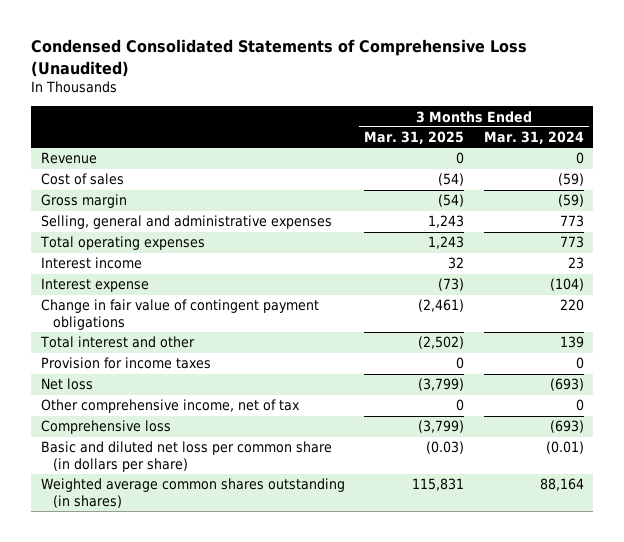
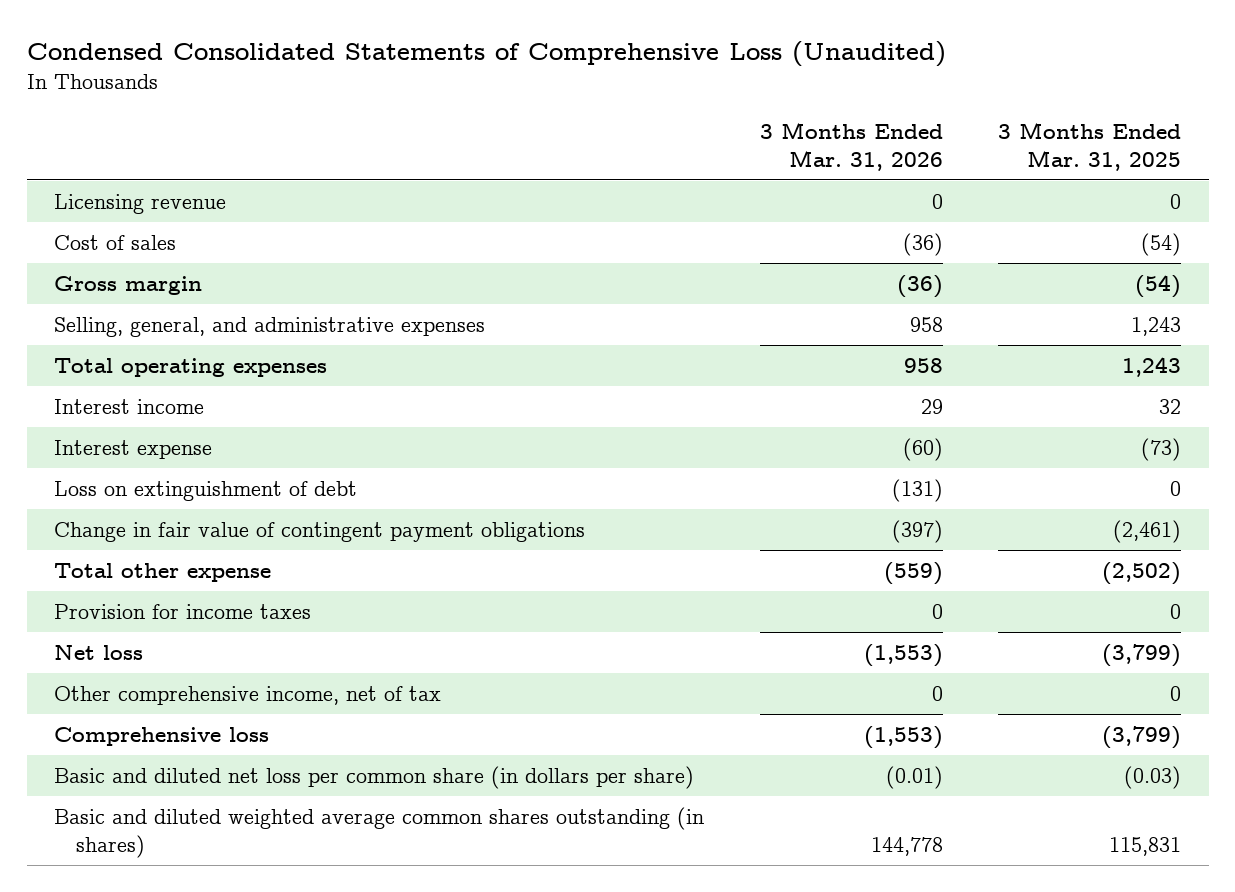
- | 3 Months Ended Mar. 31, 2025 | 3 Months Ended Mar. 31, 2024
+ | 3 Months Ended Mar. 31, 2026 | 3 Months Ended Mar. 31, 2025
- Revenue | 0 | 0
+ Licensing revenue | 0 | 0
- Selling, general and administrative expenses | 1,243 | 773
+ Selling, general, and administrative expenses | 958 | 1,243
+ Loss on extinguishment of debt | (131) | 0
- Total interest and other | (2,502) | 139
+ Total other expense | (559) | (2,502)
- Weighted average common shares outstanding (in shares) | 115,831 | 88,164
+ Basic and diluted weighted average common shares outstanding (in shares) | 144,778 | 115,831

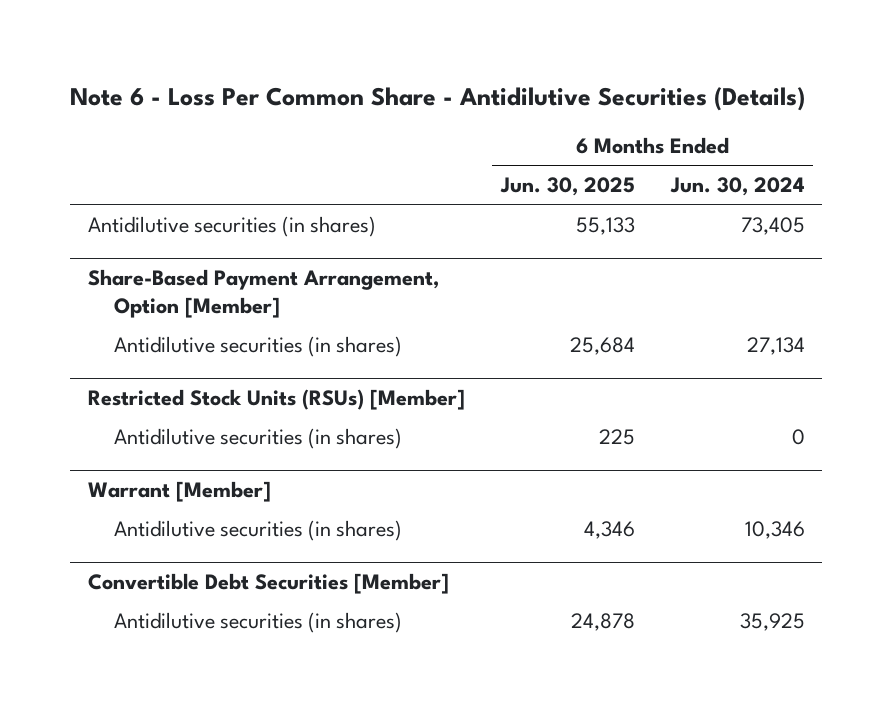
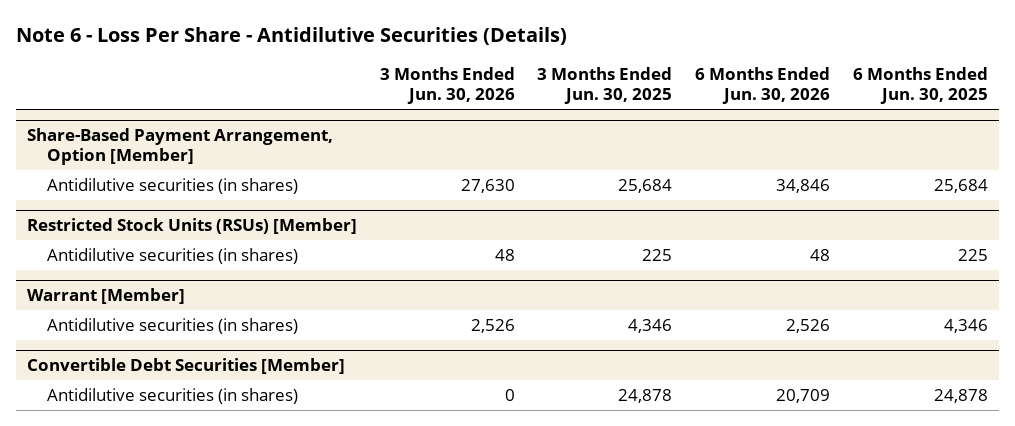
- Note 6 - Loss Per Common Share - Antidilutive Securities (Details)
+ Note 6 - Loss Per Share - Antidilutive Securities (Details)
- | 6 Months Ended Jun. 30, 2025 | 6 Months Ended Jun. 30, 2024
+ | 3 Months Ended Jun. 30, 2026 | 3 Months Ended Jun. 30, 2025 | 6 Months Ended Jun. 30, 2026 | 6 Months Ended Jun. 30, 2025
- Antidilutive securities (in shares) | 55,133 | 73,405

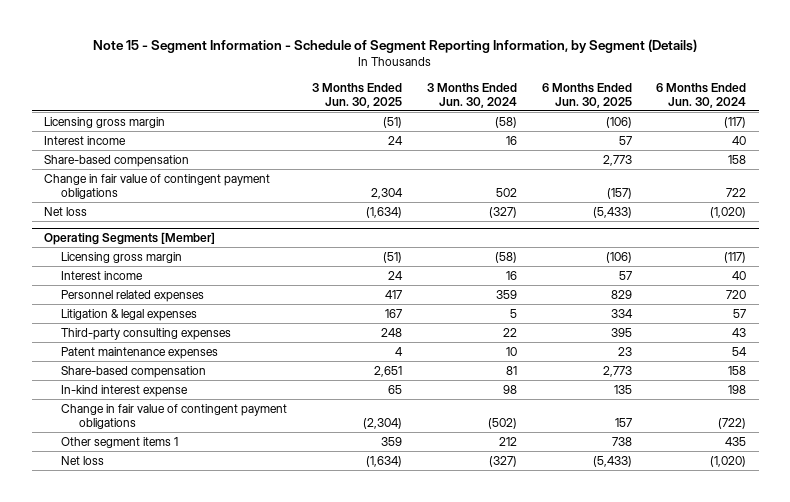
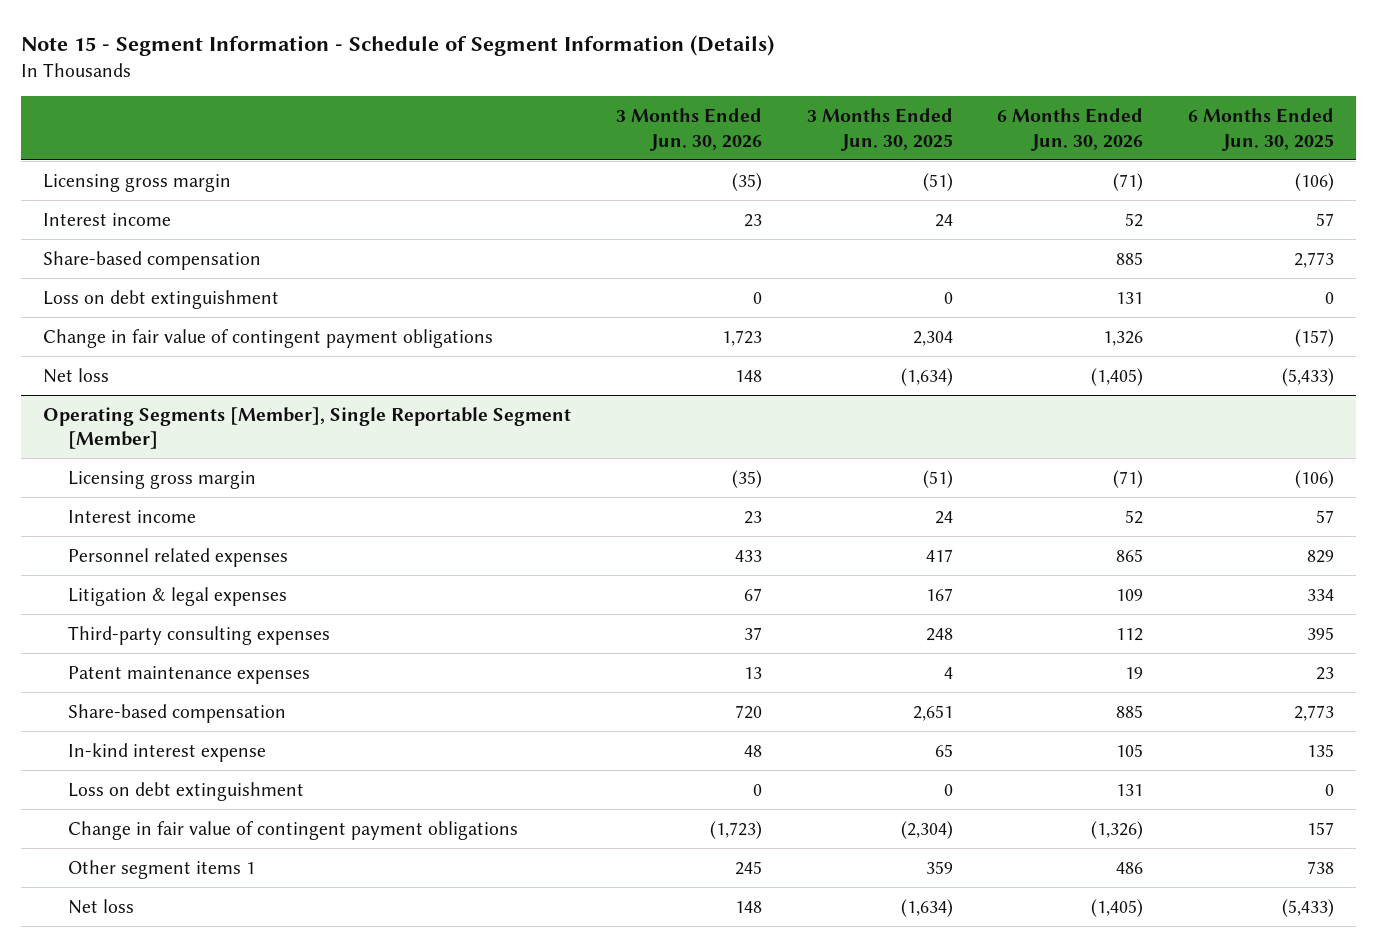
- Note 15 - Segment Information - Schedule of Segment Reporting Information, by Segment (Details)
+ Note 15 - Segment Information - Schedule of Segment Information (Details)
- | 3 Months Ended Jun. 30, 2025 | 3 Months Ended Jun. 30, 2024 | 6 Months Ended Jun. 30, 2025 | 6 Months Ended Jun. 30, 2024
+ | 3 Months Ended Jun. 30, 2026 | 3 Months Ended Jun. 30, 2025 | 6 Months Ended Jun. 30, 2026 | 6 Months Ended Jun. 30, 2025
+ Loss on debt extinguishment | 0 | 0 | 131 | 0
- Operating Segments [Member]
+ Operating Segments [Member], Single Reportable Segment [Member]
+ Loss on debt extinguishment | 0 | 0 | 131 | 0

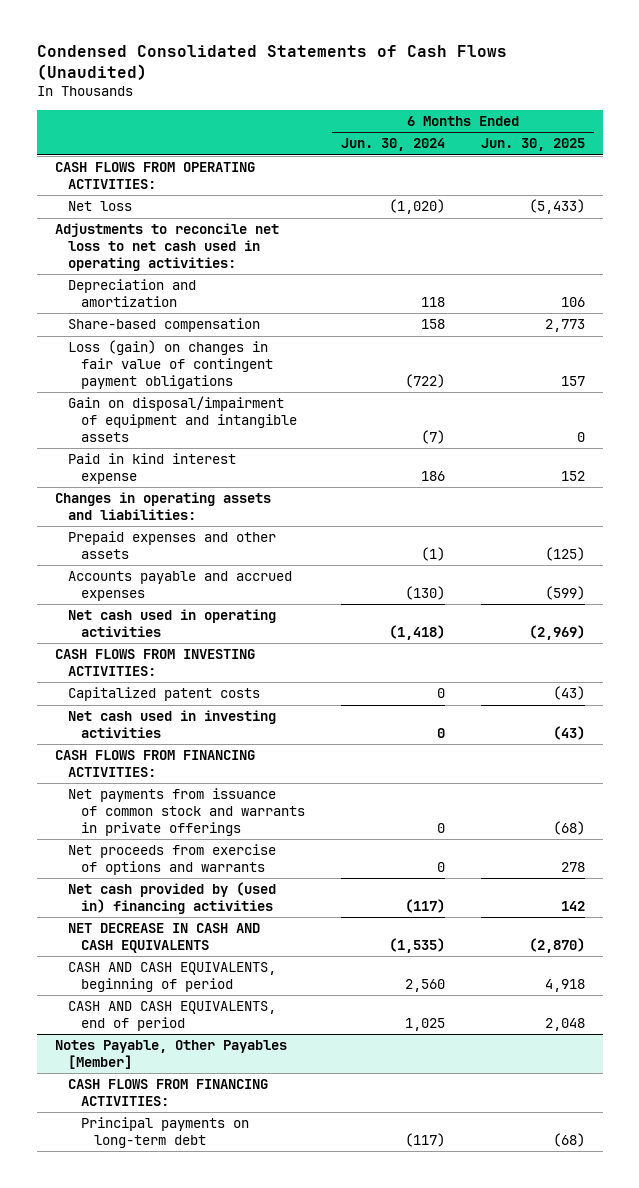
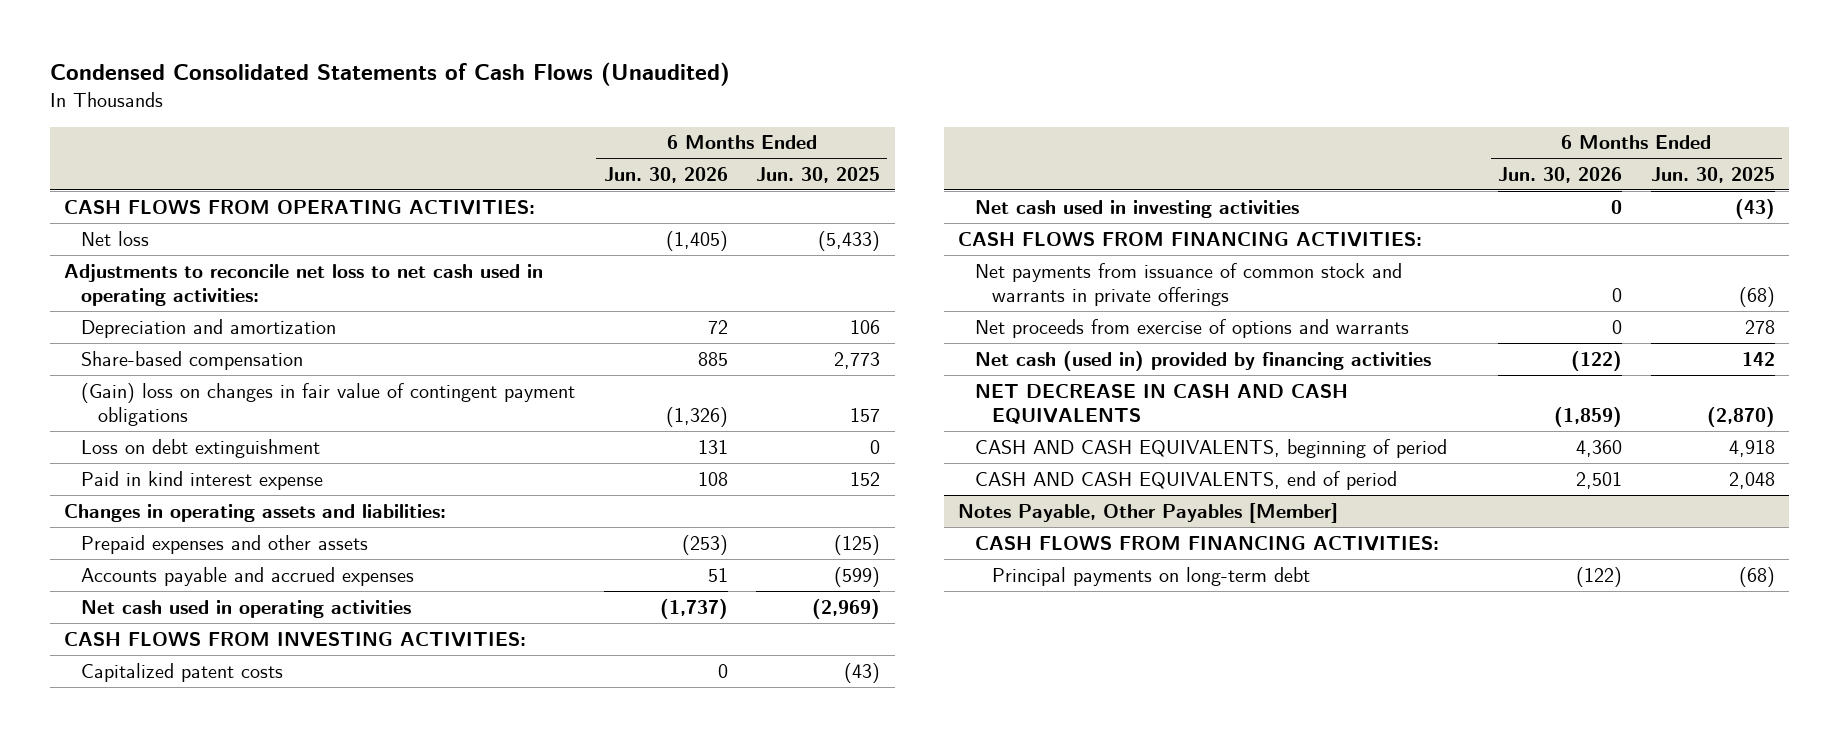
- | 6 Months Ended Jun. 30, 2024 | 6 Months Ended Jun. 30, 2025
+ | 6 Months Ended Jun. 30, 2026 | 6 Months Ended Jun. 30, 2025
- Loss (gain) on changes in fair value of contingent payment obligations | (722) | 157
- Gain on disposal/impairment of equipment and intangible assets | (7) | 0
+ (Gain) loss on changes in fair value of contingent payment obligations | (1,326) | 157
+ Loss on debt extinguishment | 131 | 0
- Net cash provided by (used in) financing activities | (117) | 142
+ Net cash (used in) provided by financing activities | (122) | 142

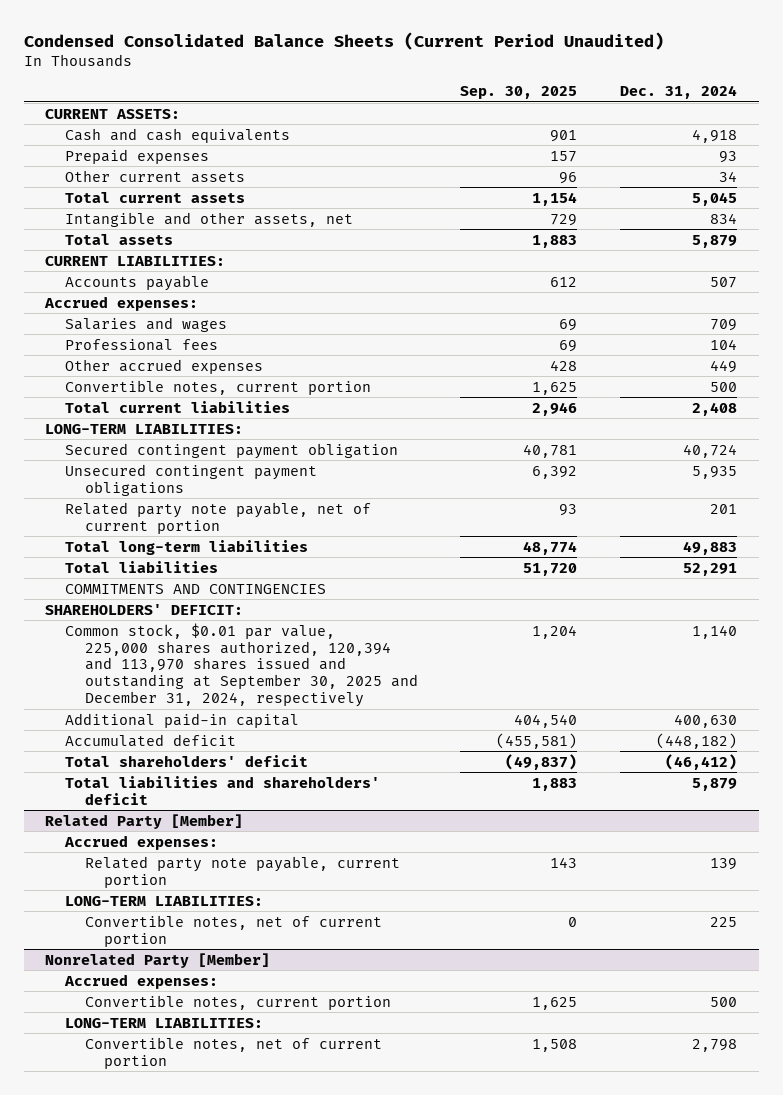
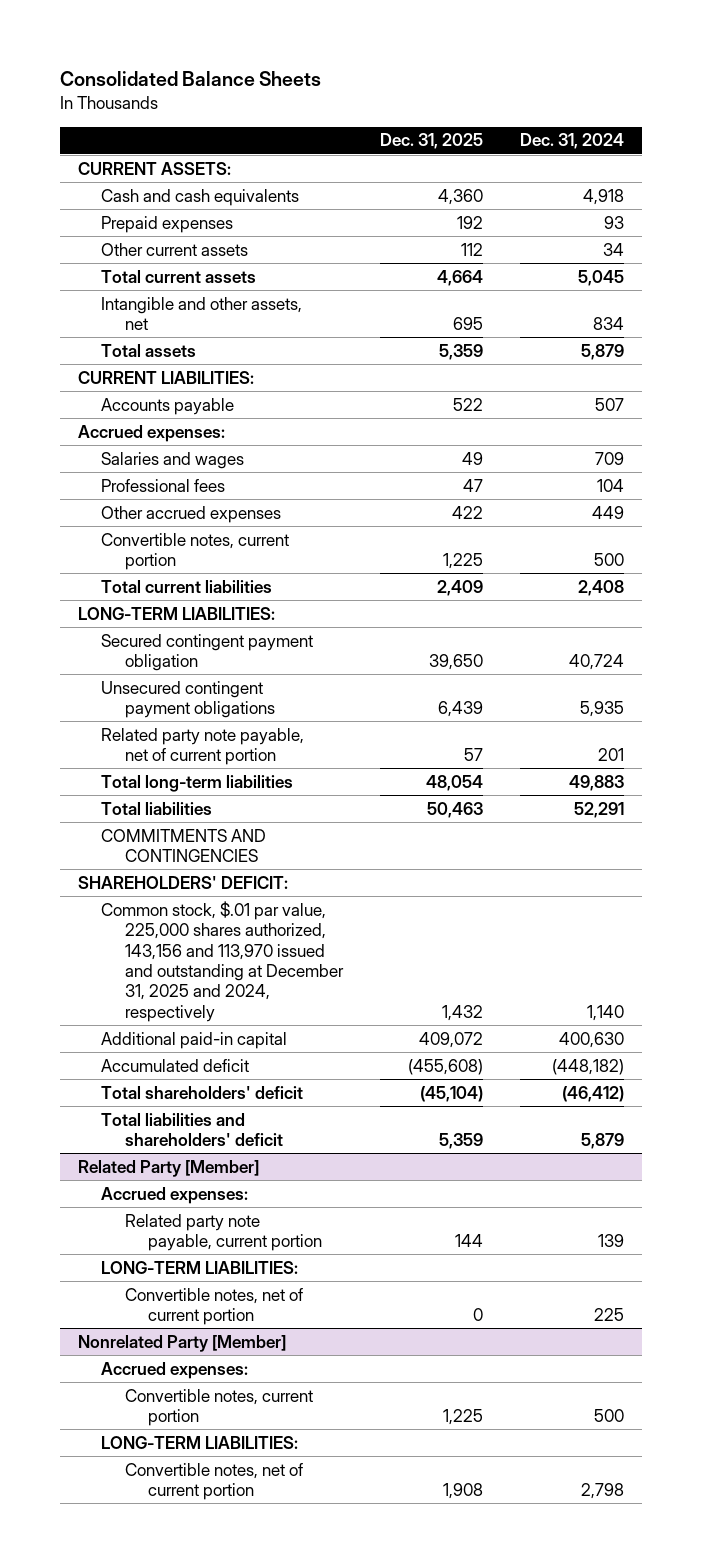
- Condensed Consolidated Balance Sheets (Current Period Unaudited)
+ Consolidated Balance Sheets
- | Sep. 30, 2025 | Dec. 31, 2024
+ | Dec. 31, 2025 | Dec. 31, 2024
- Common stock, $0.01 par value, 225,000 shares authorized, 120,394 and 113,970 shares issued and outstanding at September 30, 2025 and December 31, 2024, respectively | 1,204 | 1,140
+ Common stock, $.01 par value, 225,000 shares authorized, 143,156 and 113,970 issued and outstanding at December 31, 2025 and 2024, respectively | 1,432 | 1,140

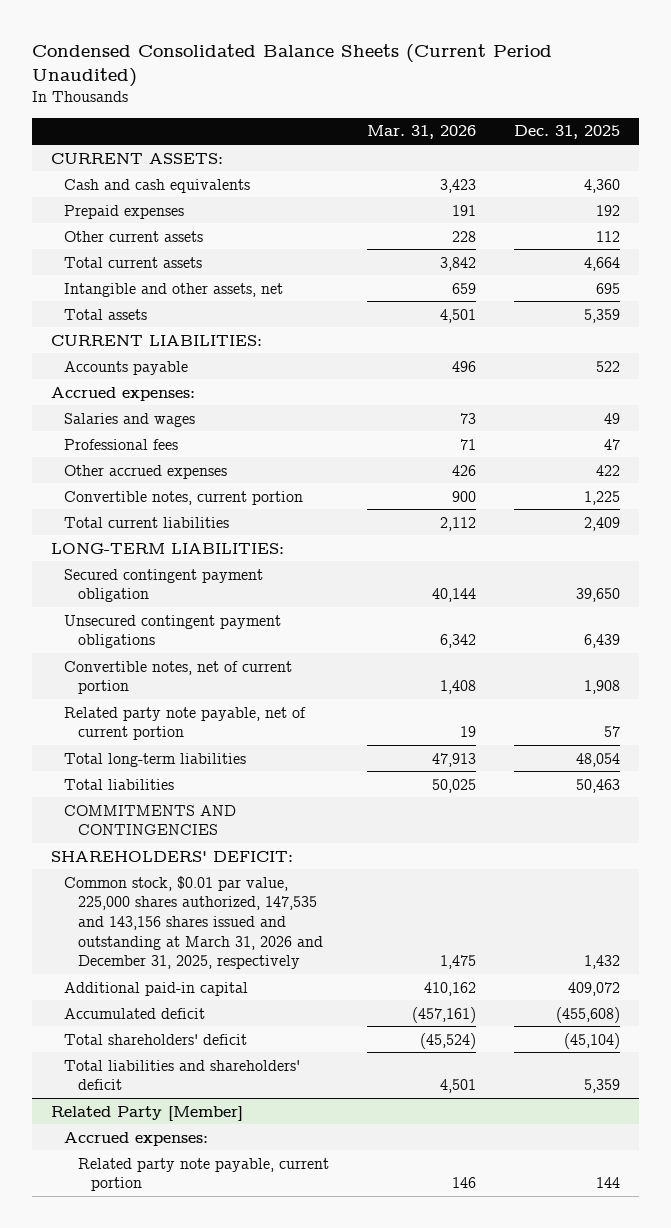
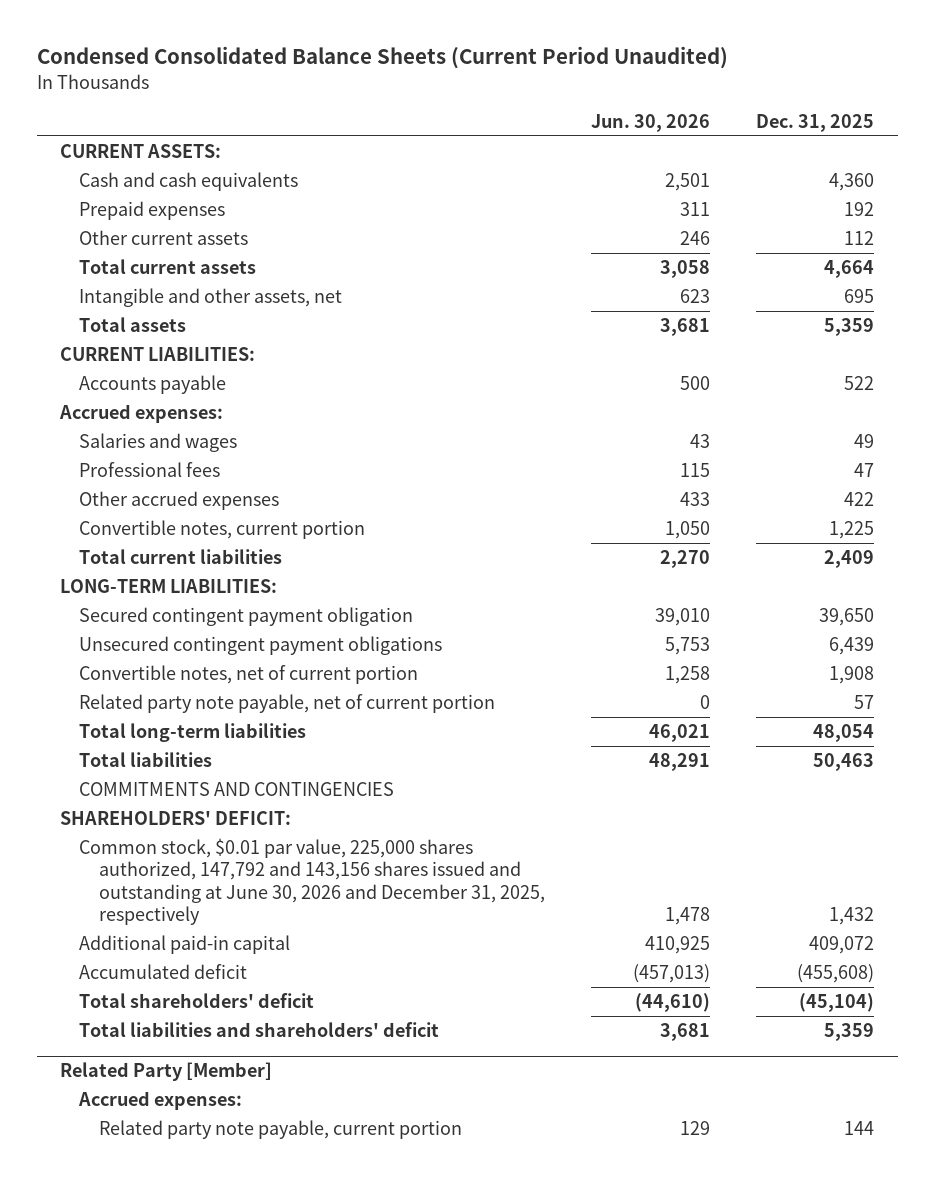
- | Mar. 31, 2026 | Dec. 31, 2025
+ | Jun. 30, 2026 | Dec. 31, 2025
- Common stock, $0.01 par value, 225,000 shares authorized, 147,535 and 143,156 shares issued and outstanding at March 31, 2026 and December 31, 2025, respectively | 1,475 | 1,432
+ Common stock, $0.01 par value, 225,000 shares authorized, 147,792 and 143,156 shares issued and outstanding at June 30, 2026 and December 31, 2025, respectively | 1,478 | 1,432

